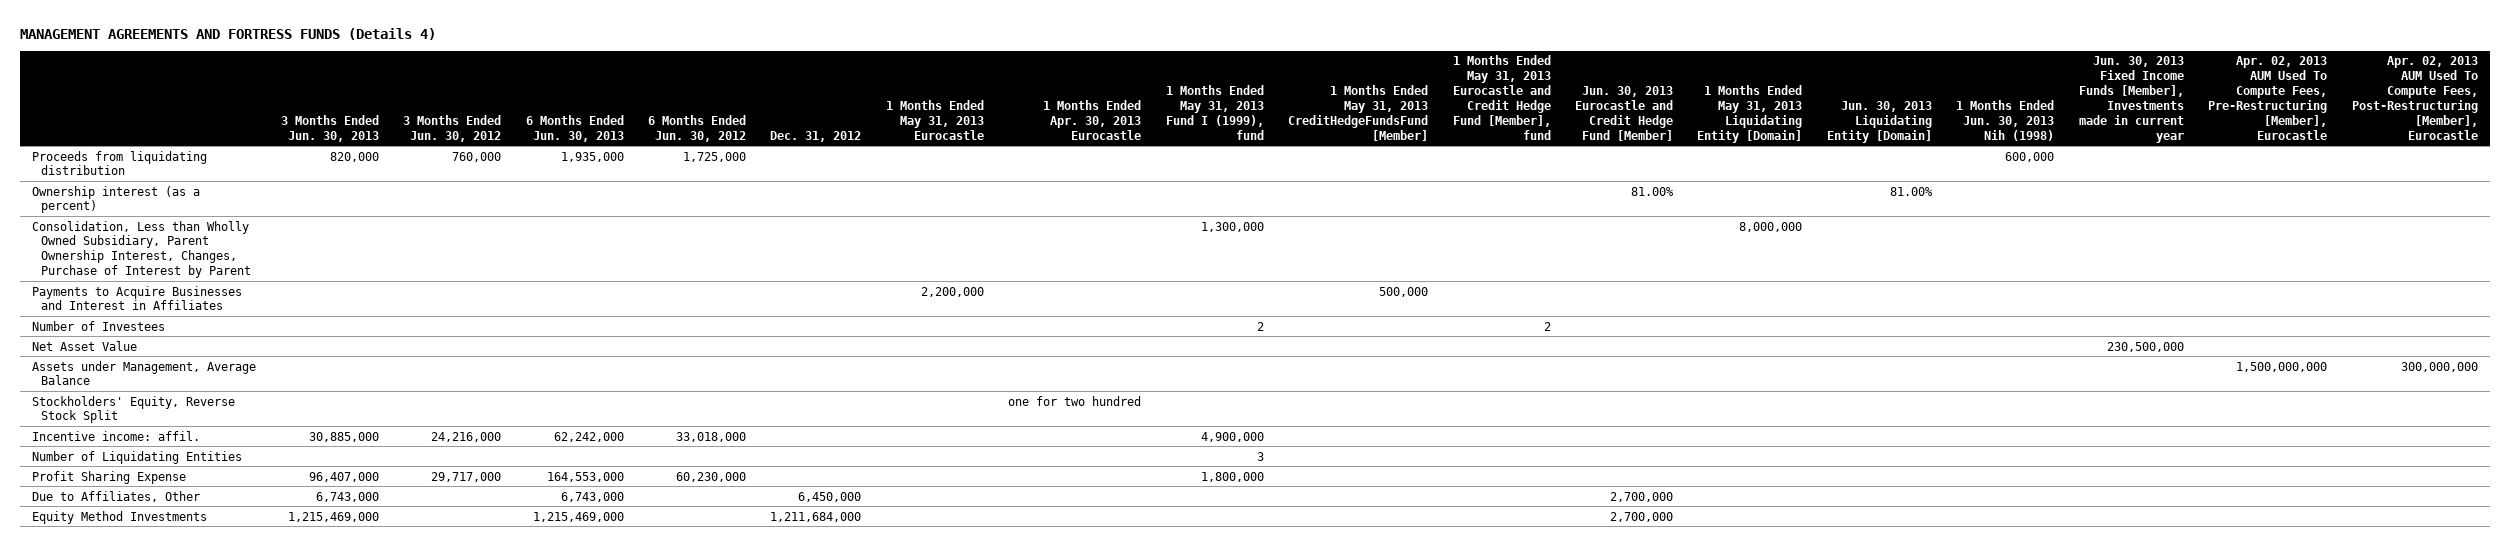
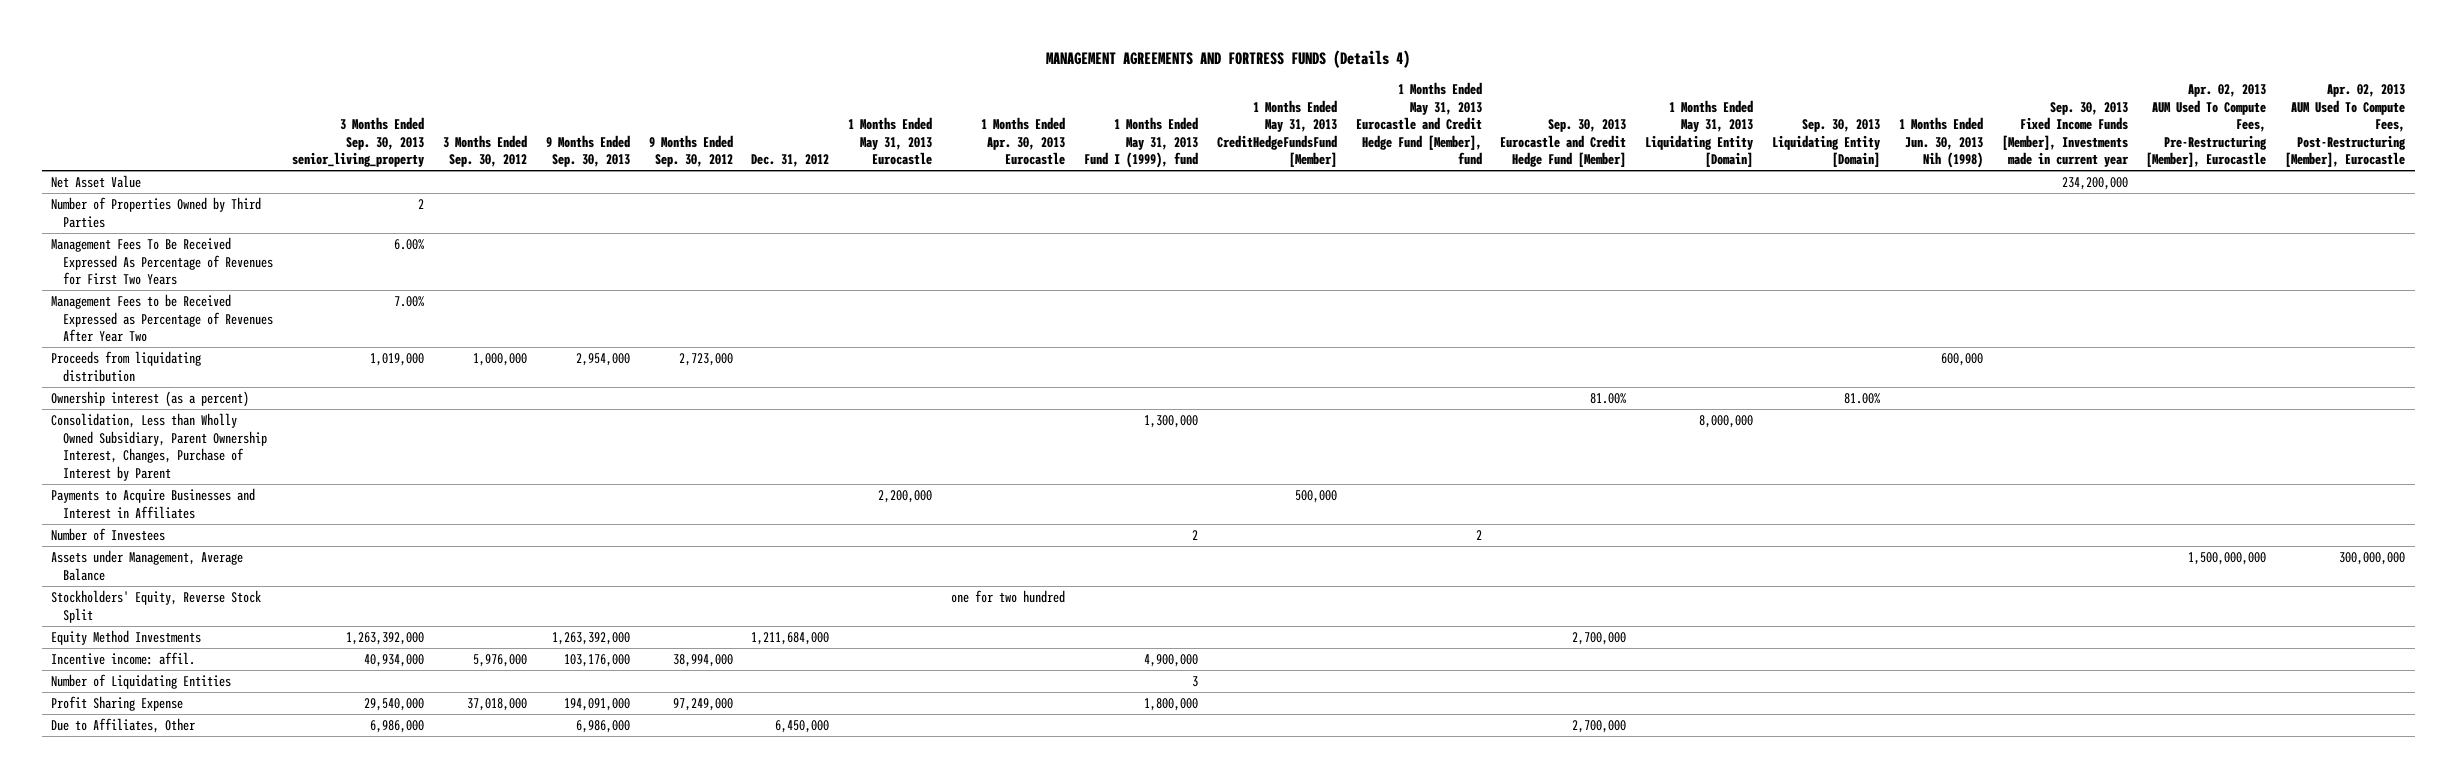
- | 3 Months Ended Jun. 30, 2013 | 3 Months Ended Jun. 30, 2012 | 6 Months Ended Jun. 30, 2013 | 6 Months Ended Jun. 30, 2012 | Dec. 31, 2012 | 1 Months Ended May 31, 2013 Eurocastle | 1 Months Ended Apr. 30, 2013 Eurocastle | 1 Months Ended May 31, 2013 Fund I (1999), fund | 1 Months Ended May 31, 2013 CreditHedgeFundsFund [Member] | 1 Months Ended May 31, 2013 Eurocastle and Credit Hedge Fund [Member], fund | Jun. 30, 2013 Eurocastle and Credit Hedge Fund [Member] | 1 Months Ended May 31, 2013 Liquidating Entity [Domain] | Jun. 30, 2013 Liquidating Entity [Domain] | 1 Months Ended Jun. 30, 2013 Nih (1998) | Jun. 30, 2013 Fixed Income Funds [Member], Investments made in current year | Apr. 02, 2013 AUM Used To Compute Fees, Pre-Restructuring [Member], Eurocastle | Apr. 02, 2013 AUM Used To Compute Fees, Post-Restructuring [Member], Eurocastle
+ | 3 Months Ended Sep. 30, 2013 senior_living_property | 3 Months Ended Sep. 30, 2012 | 9 Months Ended Sep. 30, 2013 | 9 Months Ended Sep. 30, 2012 | Dec. 31, 2012 | 1 Months Ended May 31, 2013 Eurocastle | 1 Months Ended Apr. 30, 2013 Eurocastle | 1 Months Ended May 31, 2013 Fund I (1999), fund | 1 Months Ended May 31, 2013 CreditHedgeFundsFund [Member] | 1 Months Ended May 31, 2013 Eurocastle and Credit Hedge Fund [Member], fund | Sep. 30, 2013 Eurocastle and Credit Hedge Fund [Member] | 1 Months Ended May 31, 2013 Liquidating Entity [Domain] | Sep. 30, 2013 Liquidating Entity [Domain] | 1 Months Ended Jun. 30, 2013 Nih (1998) | Sep. 30, 2013 Fixed Income Funds [Member], Investments made in current year | Apr. 02, 2013 AUM Used To Compute Fees, Pre-Restructuring [Member], Eurocastle | Apr. 02, 2013 AUM Used To Compute Fees, Post-Restructuring [Member], Eurocastle
moved up: Net Asset Value | | | | | | | | | | | | | | | 234,200,000 | |
+ Number of Properties Owned by Third Parties | 2 | | | | | | | | | | | | | | | |
+ Management Fees To Be Received Expressed As Percentage of Revenues for First Two Years | 6.00% | | | | | | | | | | | | | | | |
+ Management Fees to be Received Expressed as Percentage of Revenues After Year Two | 7.00% | | | | | | | | | | | | | | | |
moved up: Equity Method Investments | 1,263,392,000 | | 1,263,392,000 | | 1,211,684,000 | | | | | | 2,700,000 | | | | | |

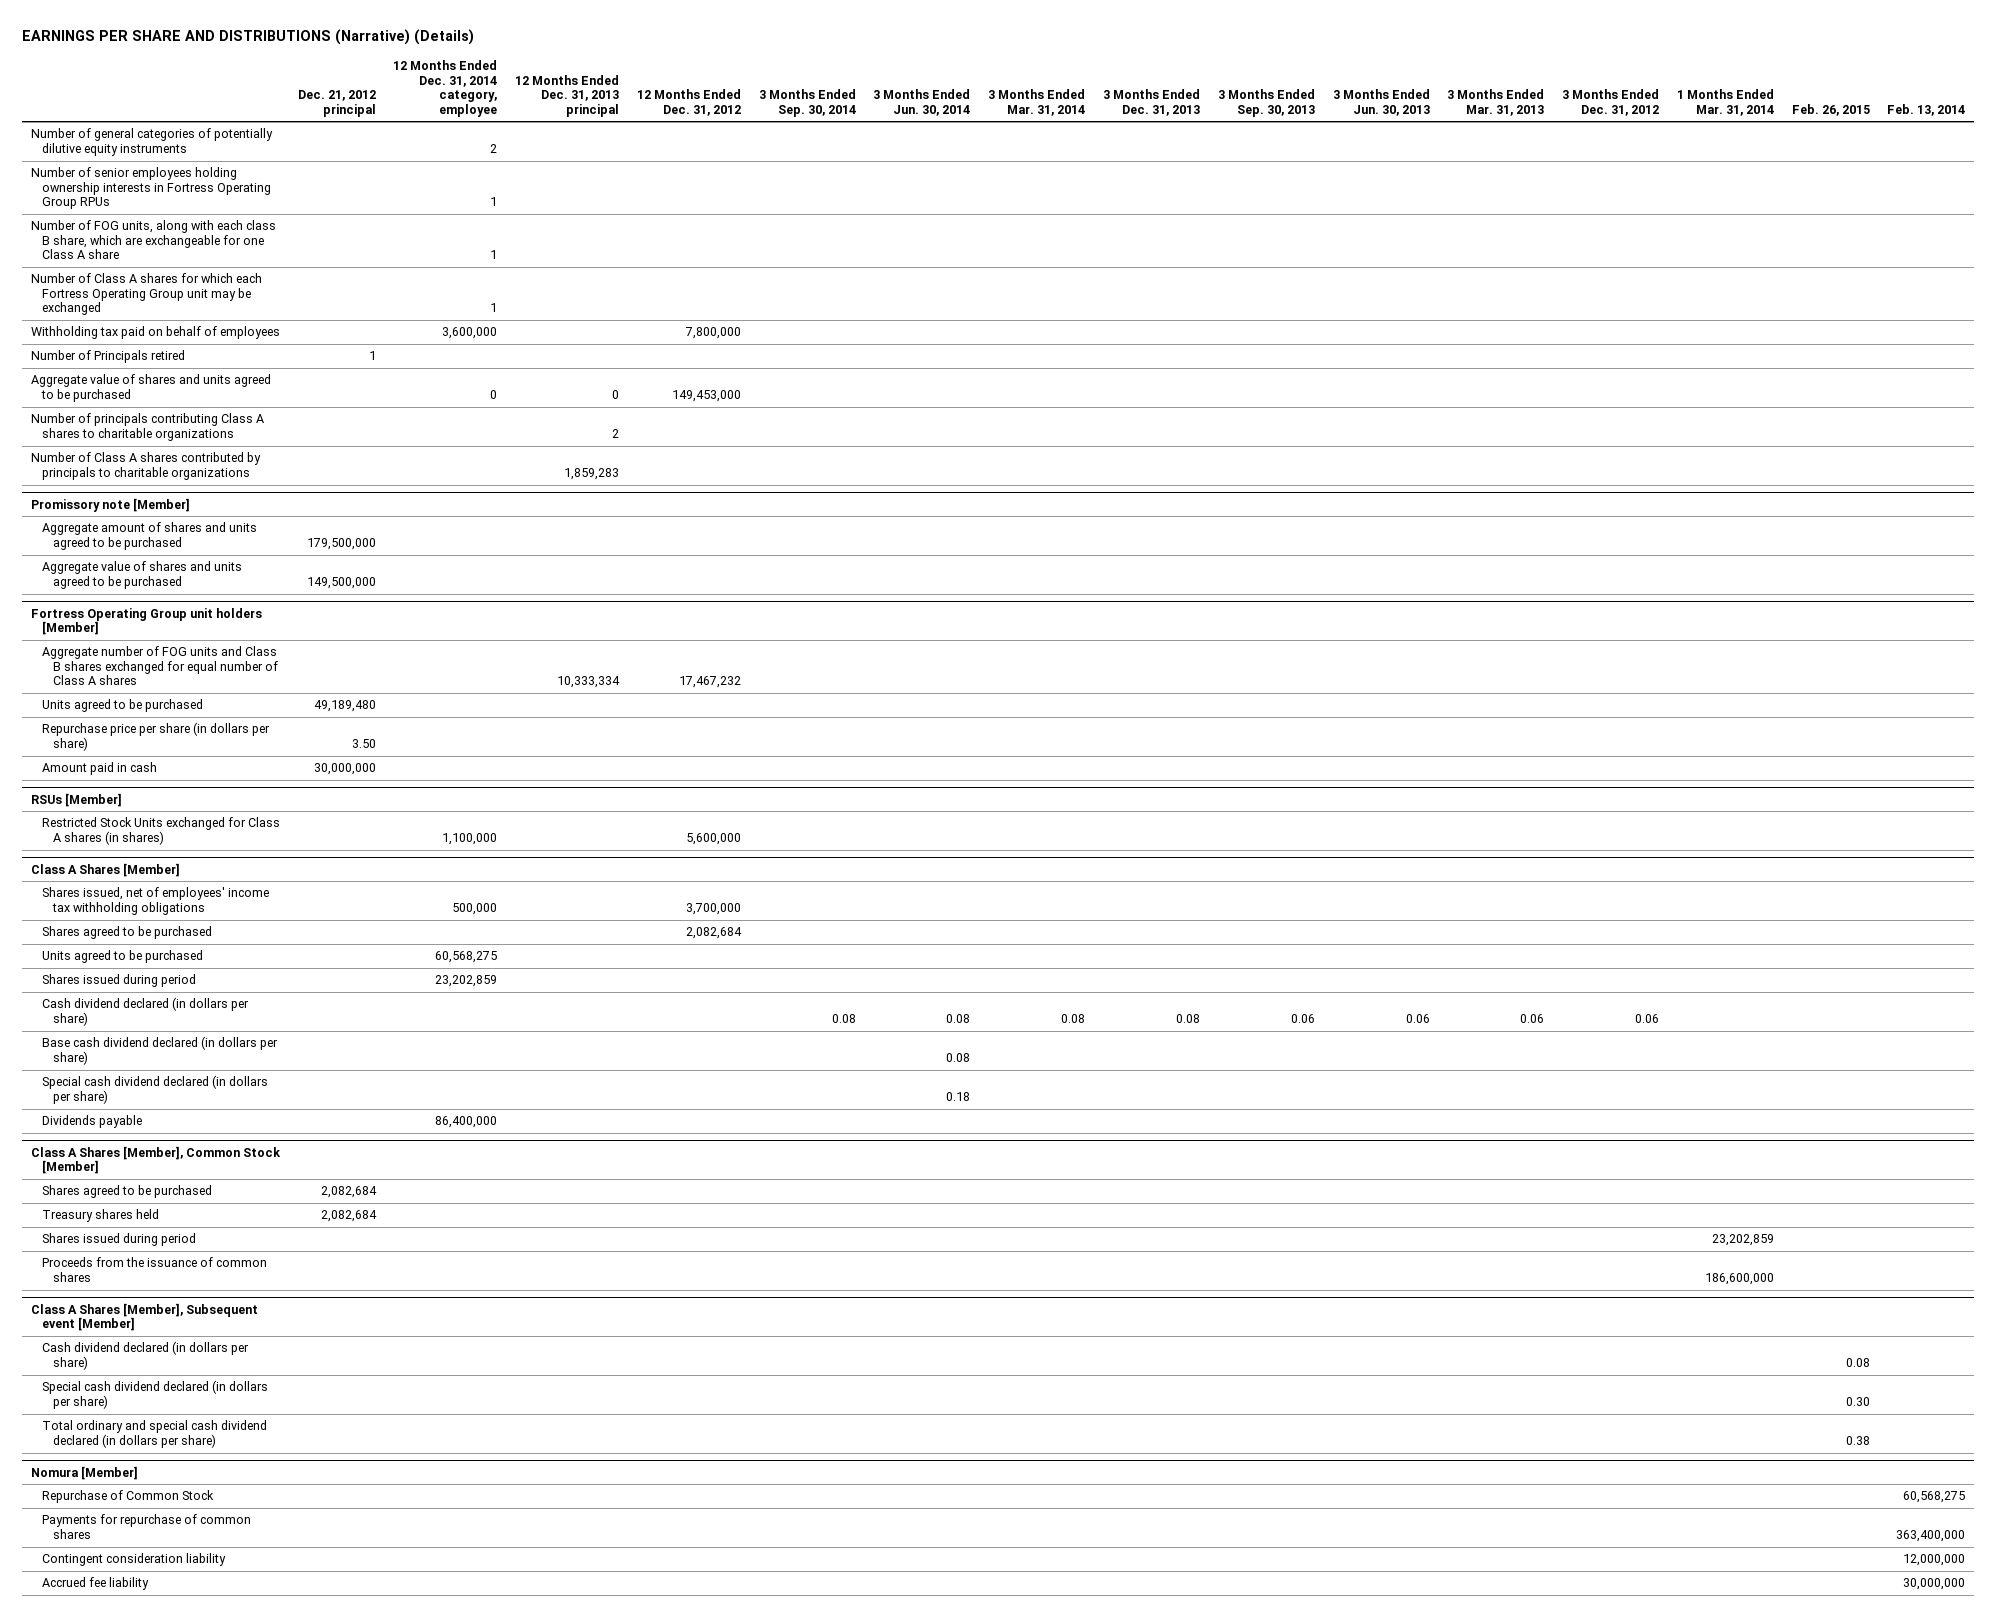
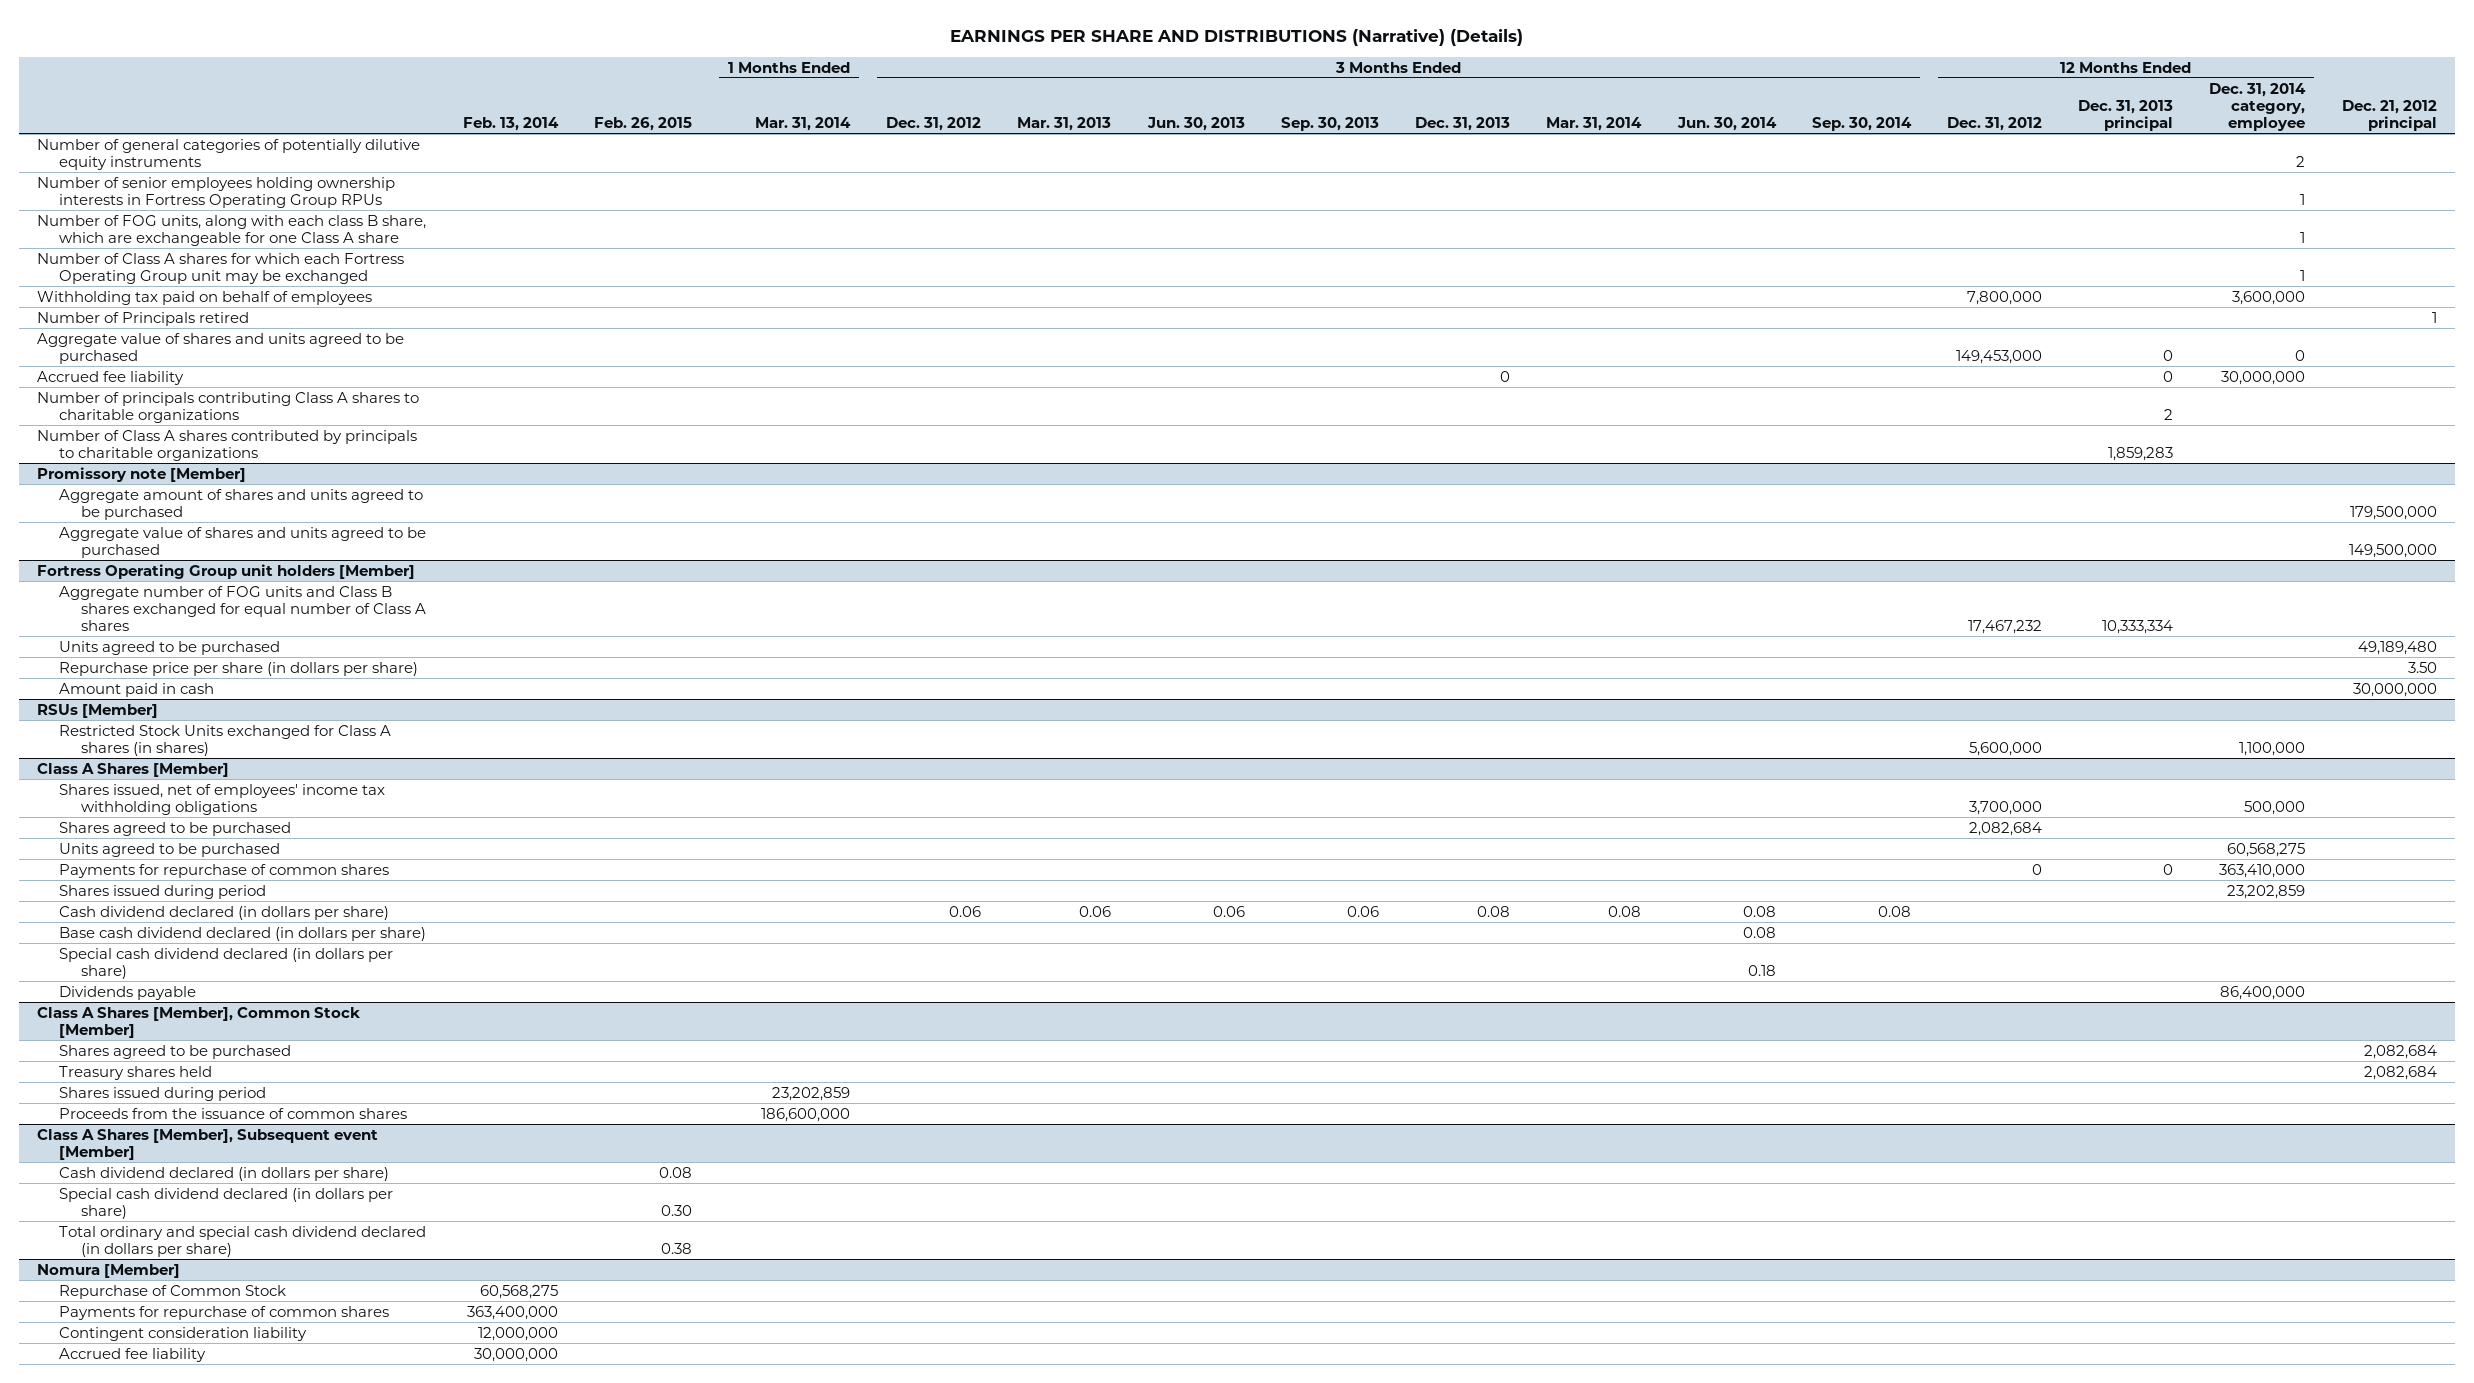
- | Dec. 21, 2012 principal | 12 Months Ended Dec. 31, 2014 category, employee | 12 Months Ended Dec. 31, 2013 principal | 12 Months Ended Dec. 31, 2012 | 3 Months Ended Sep. 30, 2014 | 3 Months Ended Jun. 30, 2014 | 3 Months Ended Mar. 31, 2014 | 3 Months Ended Dec. 31, 2013 | 3 Months Ended Sep. 30, 2013 | 3 Months Ended Jun. 30, 2013 | 3 Months Ended Mar. 31, 2013 | 3 Months Ended Dec. 31, 2012 | 1 Months Ended Mar. 31, 2014 | Feb. 26, 2015 | Feb. 13, 2014
+ | Feb. 13, 2014 | Feb. 26, 2015 | 1 Months Ended Mar. 31, 2014 | 3 Months Ended Dec. 31, 2012 | 3 Months Ended Mar. 31, 2013 | 3 Months Ended Jun. 30, 2013 | 3 Months Ended Sep. 30, 2013 | 3 Months Ended Dec. 31, 2013 | 3 Months Ended Mar. 31, 2014 | 3 Months Ended Jun. 30, 2014 | 3 Months Ended Sep. 30, 2014 | 12 Months Ended Dec. 31, 2012 | 12 Months Ended Dec. 31, 2013 principal | 12 Months Ended Dec. 31, 2014 category, employee | Dec. 21, 2012 principal
+ Accrued fee liability | | | | | | | | 0 | | | | | 0 | 30,000,000 |
@ Class A Shares [Member]
+ Payments for repurchase of common shares | | | | | | | | | | | | 0 | 0 | 363,410,000 |

